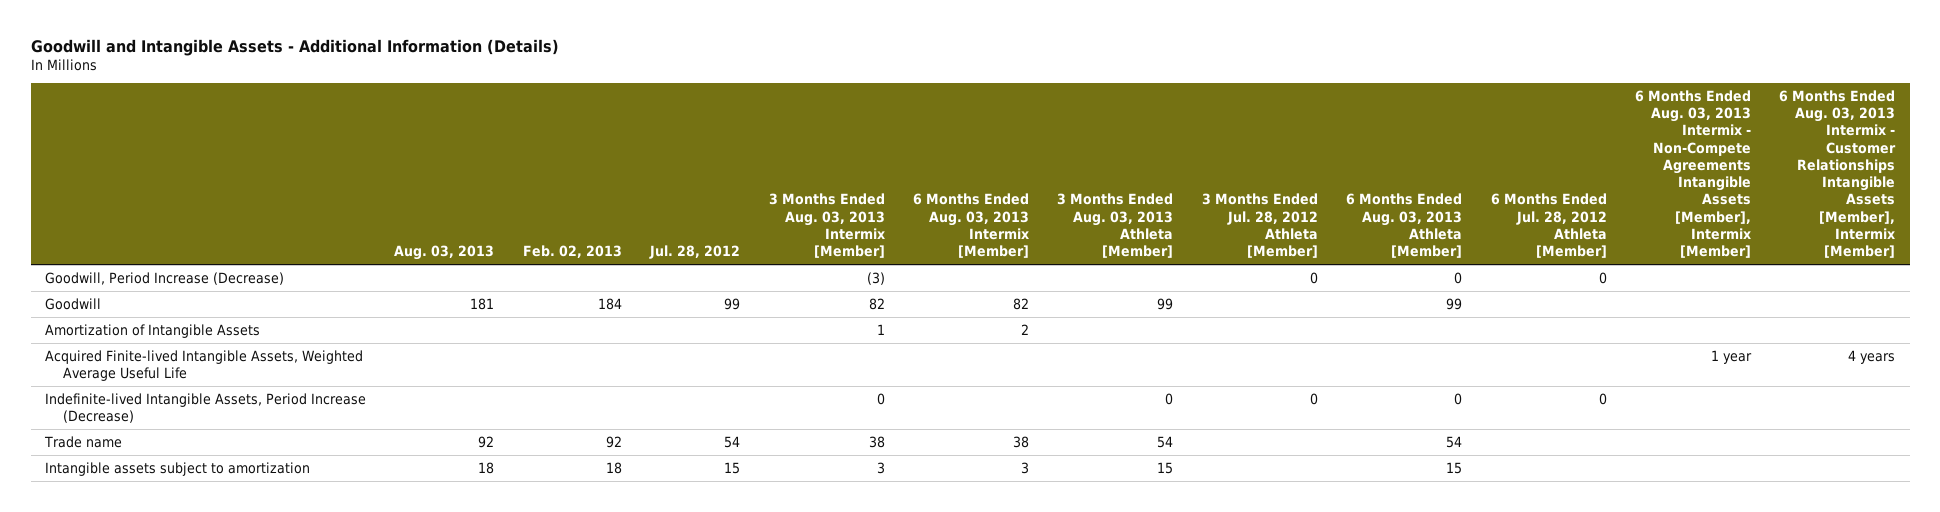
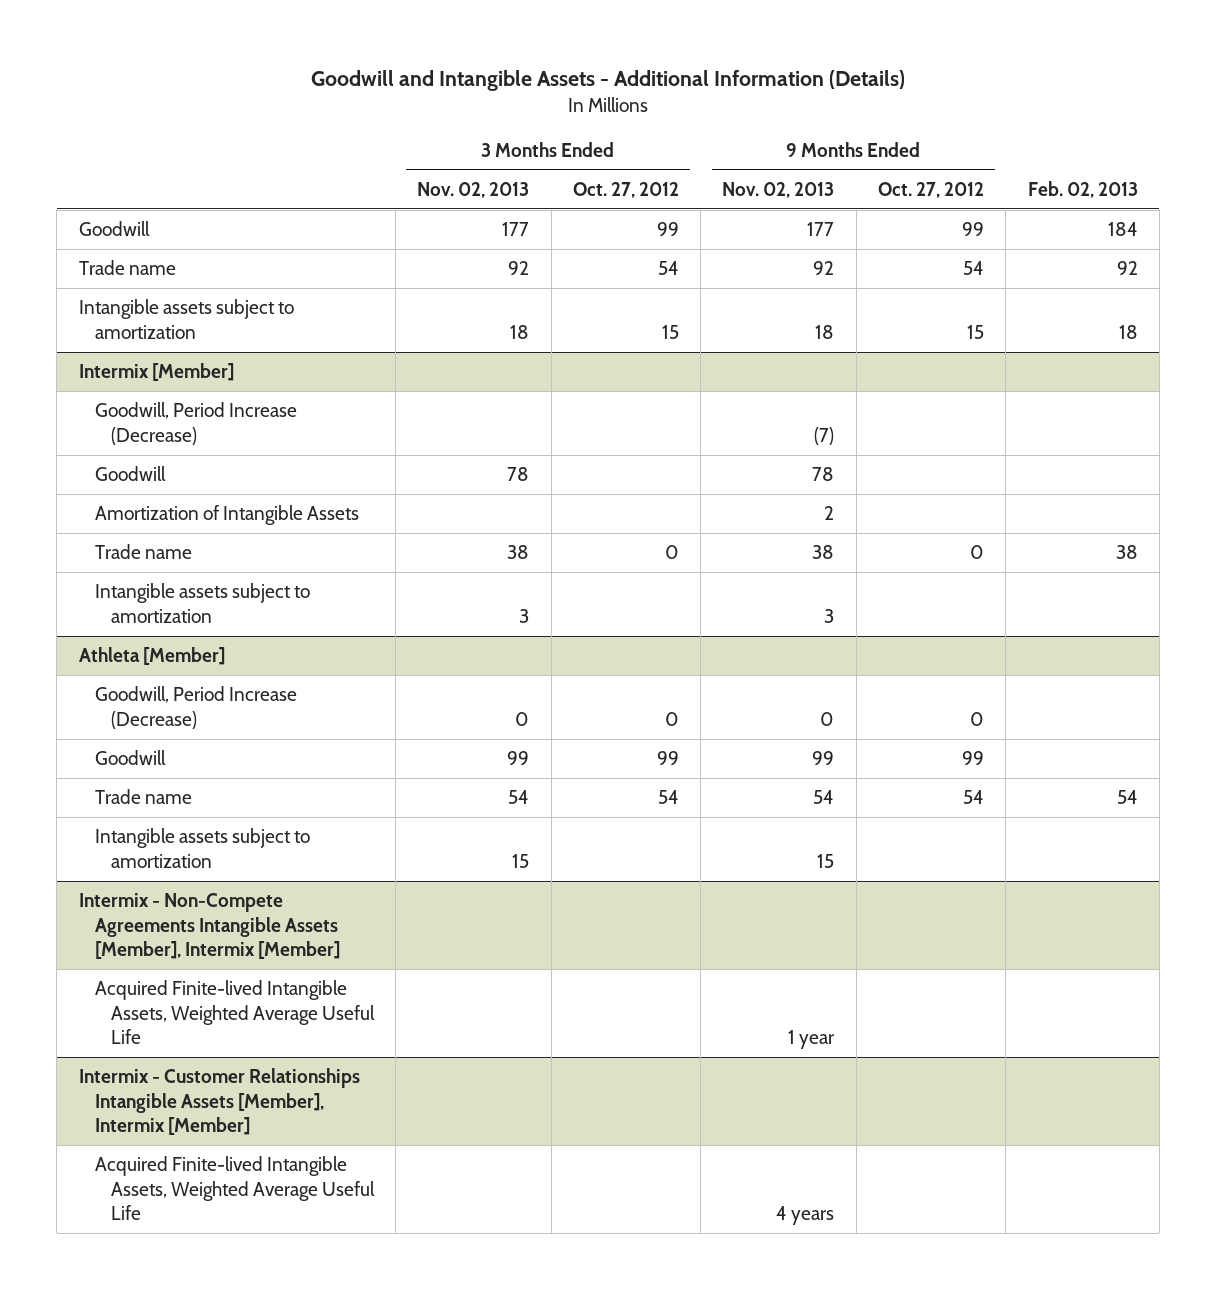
- | Aug. 03, 2013 | Feb. 02, 2013 | Jul. 28, 2012 | 3 Months Ended Aug. 03, 2013 Intermix [Member] | 6 Months Ended Aug. 03, 2013 Intermix [Member] | 3 Months Ended Aug. 03, 2013 Athleta [Member] | 3 Months Ended Jul. 28, 2012 Athleta [Member] | 6 Months Ended Aug. 03, 2013 Athleta [Member] | 6 Months Ended Jul. 28, 2012 Athleta [Member] | 6 Months Ended Aug. 03, 2013 Intermix - Non-Compete Agreements Intangible Assets [Member], Intermix [Member] | 6 Months Ended Aug. 03, 2013 Intermix - Customer Relationships Intangible Assets [Member], Intermix [Member]
+ | 3 Months Ended Nov. 02, 2013 | 3 Months Ended Oct. 27, 2012 | 9 Months Ended Nov. 02, 2013 | 9 Months Ended Oct. 27, 2012 | Feb. 02, 2013
- Goodwill, Period Increase (Decrease) | | | | (3) | | | 0 | 0 | 0 | |
- Amortization of Intangible Assets | | | | 1 | 2 | | | | | |
- Acquired Finite-lived Intangible Assets, Weighted Average Useful Life | | | | | | | | | | 1 year | 4 years
- Indefinite-lived Intangible Assets, Period Increase (Decrease) | | | | 0 | | 0 | 0 | 0 | 0 | |
+ Intermix [Member]
+ Goodwill, Period Increase (Decrease) | | | (7) | |
+ Goodwill | 78 | | 78 | |
+ Amortization of Intangible Assets | | | 2 | |
+ Trade name | 38 | 0 | 38 | 0 | 38
+ Intangible assets subject to amortization | 3 | | 3 | |
+ Athleta [Member]
+ Goodwill, Period Increase (Decrease) | 0 | 0 | 0 | 0 |
+ Goodwill | 99 | 99 | 99 | 99 |
+ Trade name | 54 | 54 | 54 | 54 | 54
+ Intangible assets subject to amortization | 15 | | 15 | |
+ Intermix - Non-Compete Agreements Intangible Assets [Member], Intermix [Member]
+ Acquired Finite-lived Intangible Assets, Weighted Average Useful Life | | | 1 year | |
+ Intermix - Customer Relationships Intangible Assets [Member], Intermix [Member]
+ Acquired Finite-lived Intangible Assets, Weighted Average Useful Life | | | 4 years | |

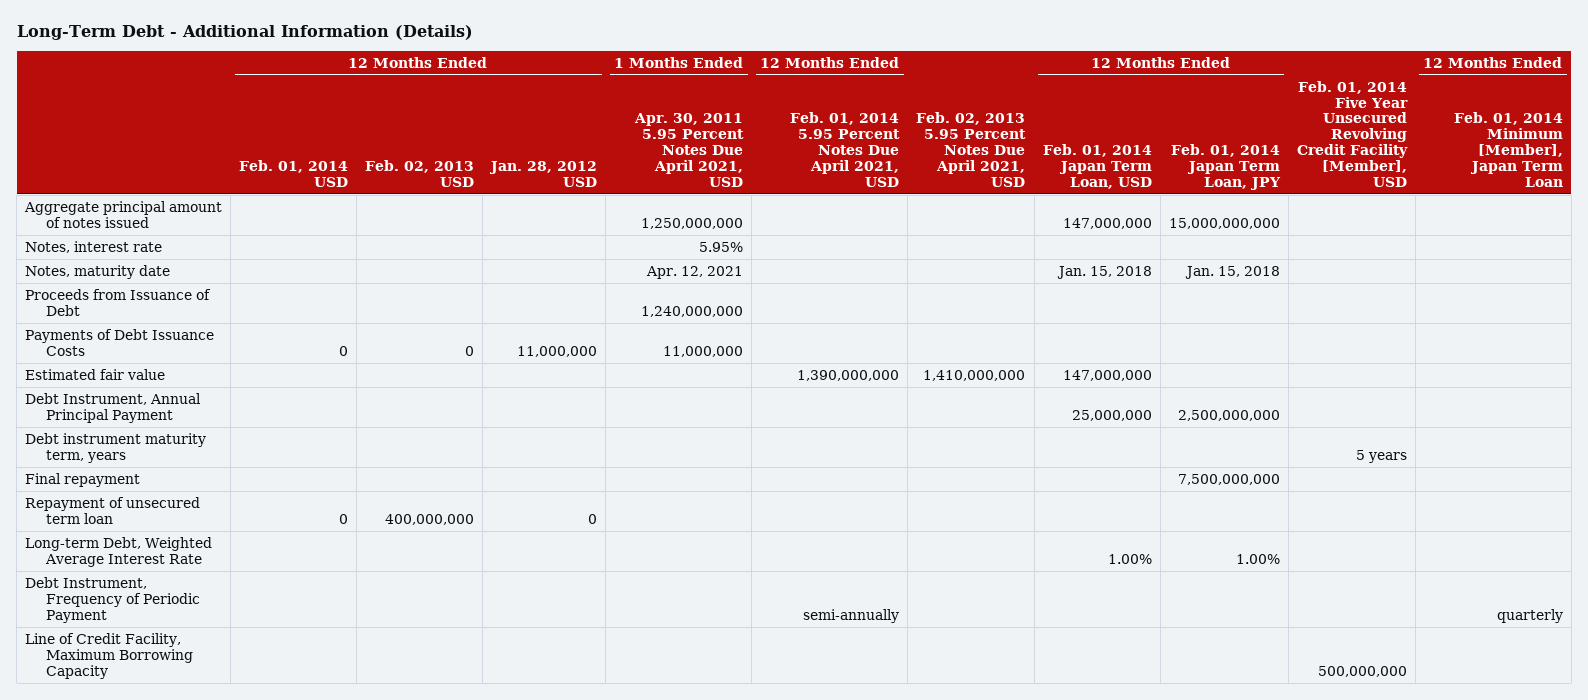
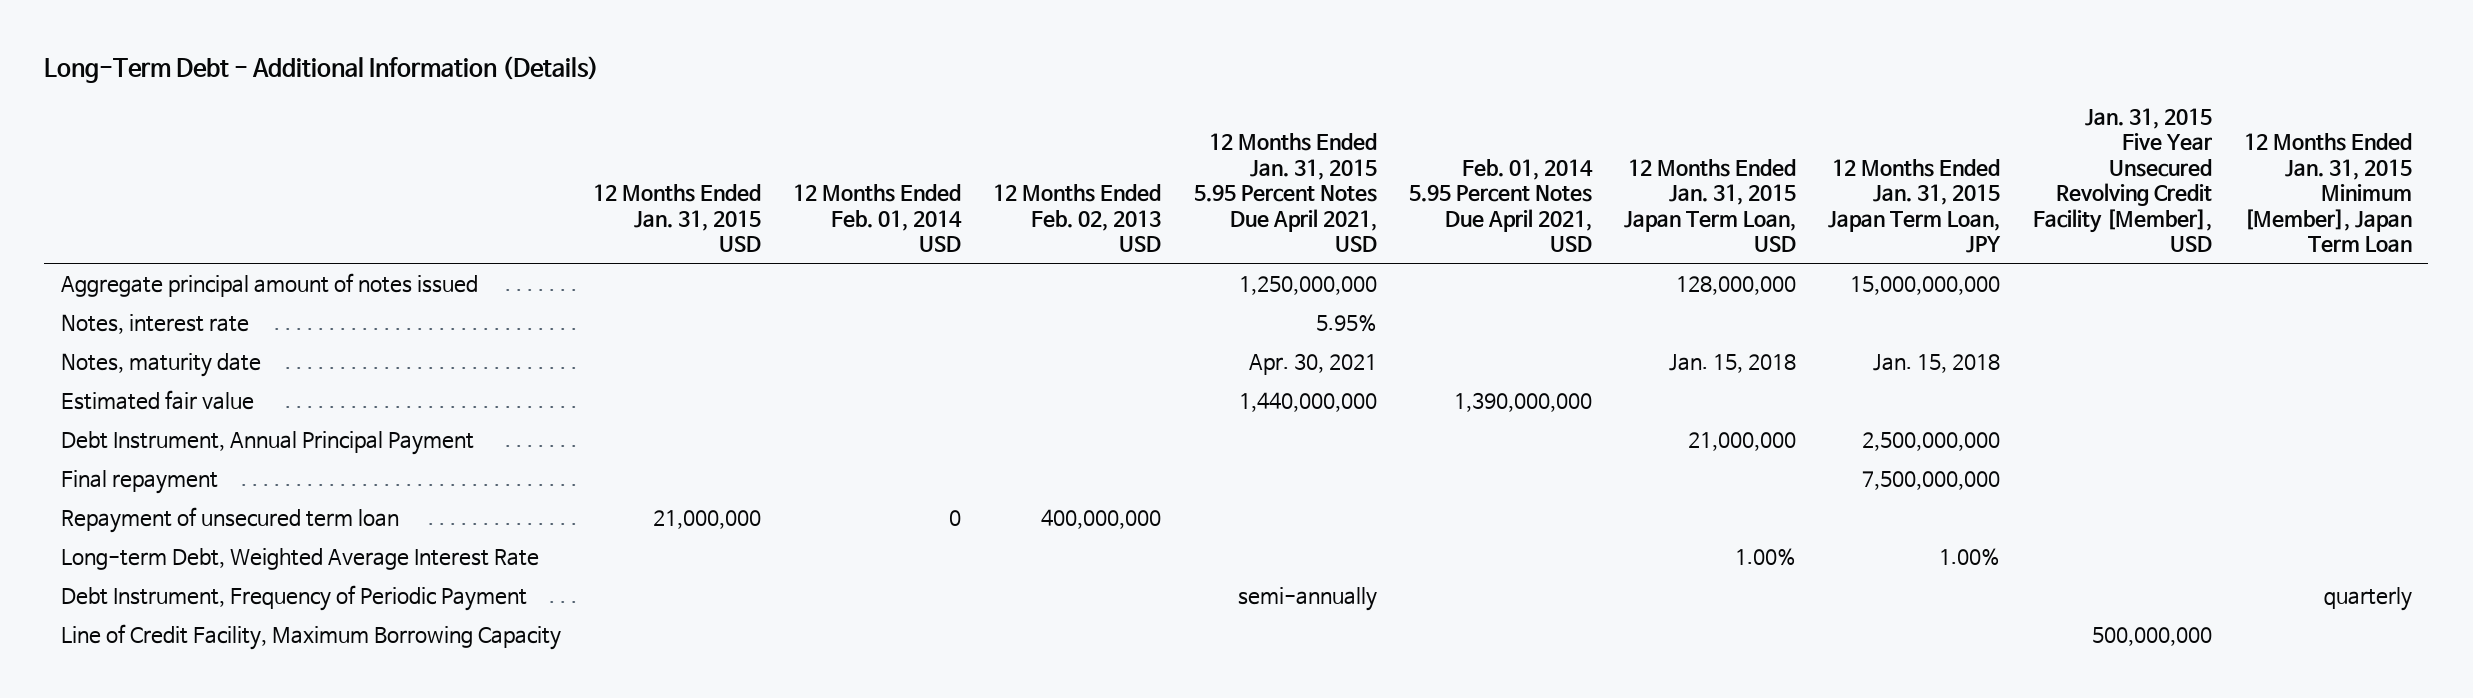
- | 12 Months Ended Feb. 01, 2014 USD | 12 Months Ended Feb. 02, 2013 USD | 12 Months Ended Jan. 28, 2012 USD | 1 Months Ended Apr. 30, 2011 5.95 Percent Notes Due April 2021, USD | 12 Months Ended Feb. 01, 2014 5.95 Percent Notes Due April 2021, USD | Feb. 02, 2013 5.95 Percent Notes Due April 2021, USD | 12 Months Ended Feb. 01, 2014 Japan Term Loan, USD | 12 Months Ended Feb. 01, 2014 Japan Term Loan, JPY | Feb. 01, 2014 Five Year Unsecured Revolving Credit Facility [Member], USD | 12 Months Ended Feb. 01, 2014 Minimum [Member], Japan Term Loan
+ | 12 Months Ended Jan. 31, 2015 USD | 12 Months Ended Feb. 01, 2014 USD | 12 Months Ended Feb. 02, 2013 USD | 12 Months Ended Jan. 31, 2015 5.95 Percent Notes Due April 2021, USD | Feb. 01, 2014 5.95 Percent Notes Due April 2021, USD | 12 Months Ended Jan. 31, 2015 Japan Term Loan, USD | 12 Months Ended Jan. 31, 2015 Japan Term Loan, JPY | Jan. 31, 2015 Five Year Unsecured Revolving Credit Facility [Member], USD | 12 Months Ended Jan. 31, 2015 Minimum [Member], Japan Term Loan
- Proceeds from Issuance of Debt | | | | 1,240,000,000 | | | | | |
- Payments of Debt Issuance Costs | 0 | 0 | 11,000,000 | 11,000,000 | | | | | |
- Debt instrument maturity term, years | | | | | | | | | 5 years |

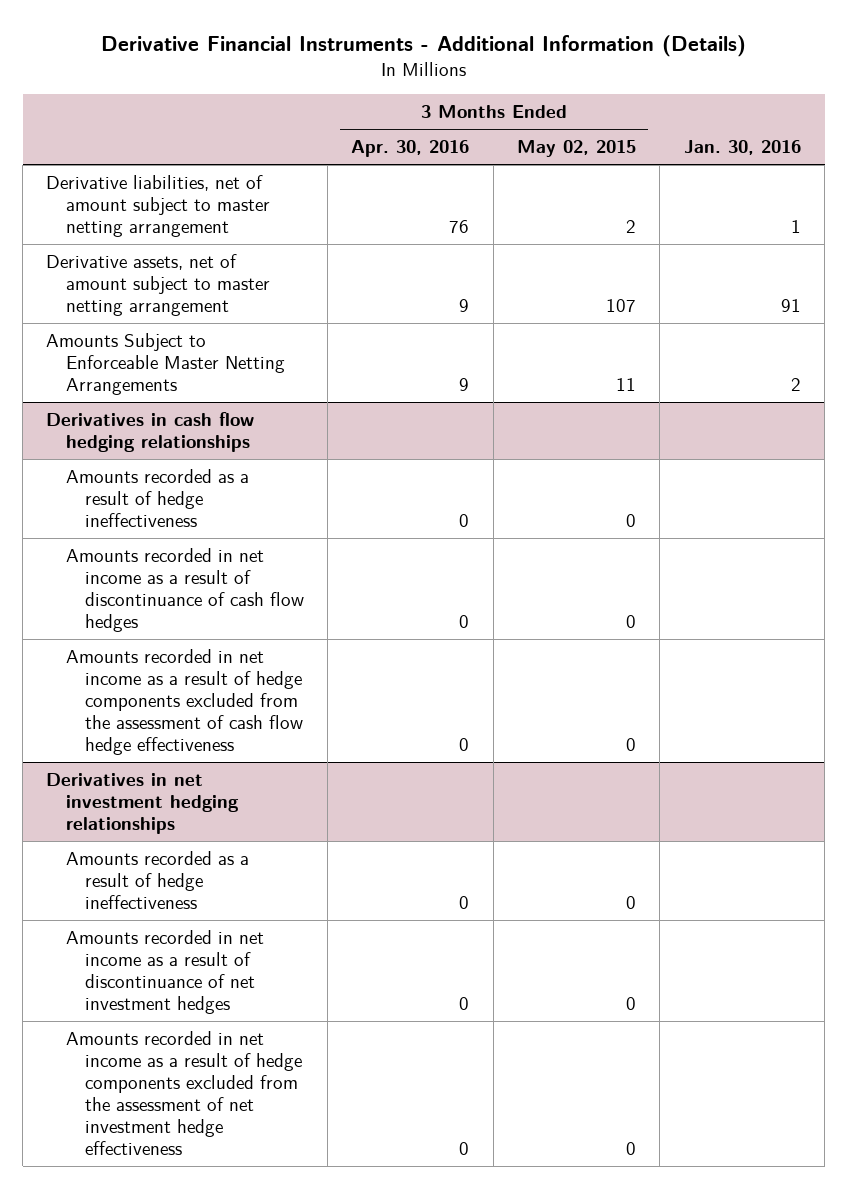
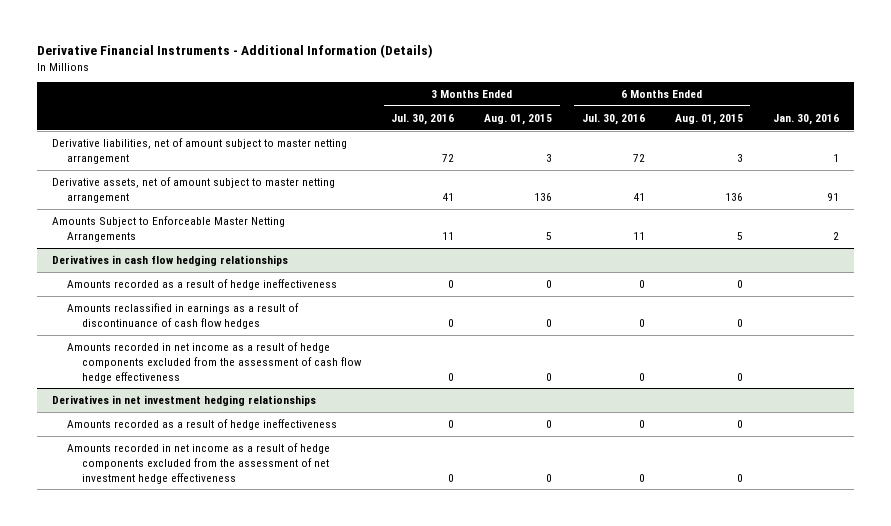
- | 3 Months Ended Apr. 30, 2016 | 3 Months Ended May 02, 2015 | Jan. 30, 2016
+ | 3 Months Ended Jul. 30, 2016 | 3 Months Ended Aug. 01, 2015 | 6 Months Ended Jul. 30, 2016 | 6 Months Ended Aug. 01, 2015 | Jan. 30, 2016
@ Derivatives in cash flow hedging relationships
- Amounts recorded in net income as a result of discontinuance of cash flow hedges | 0 | 0 |
+ Amounts reclassified in earnings as a result of discontinuance of cash flow hedges | 0 | 0 | 0 | 0 |
@ Derivatives in net investment hedging relationships
- Amounts recorded in net income as a result of discontinuance of net investment hedges | 0 | 0 |

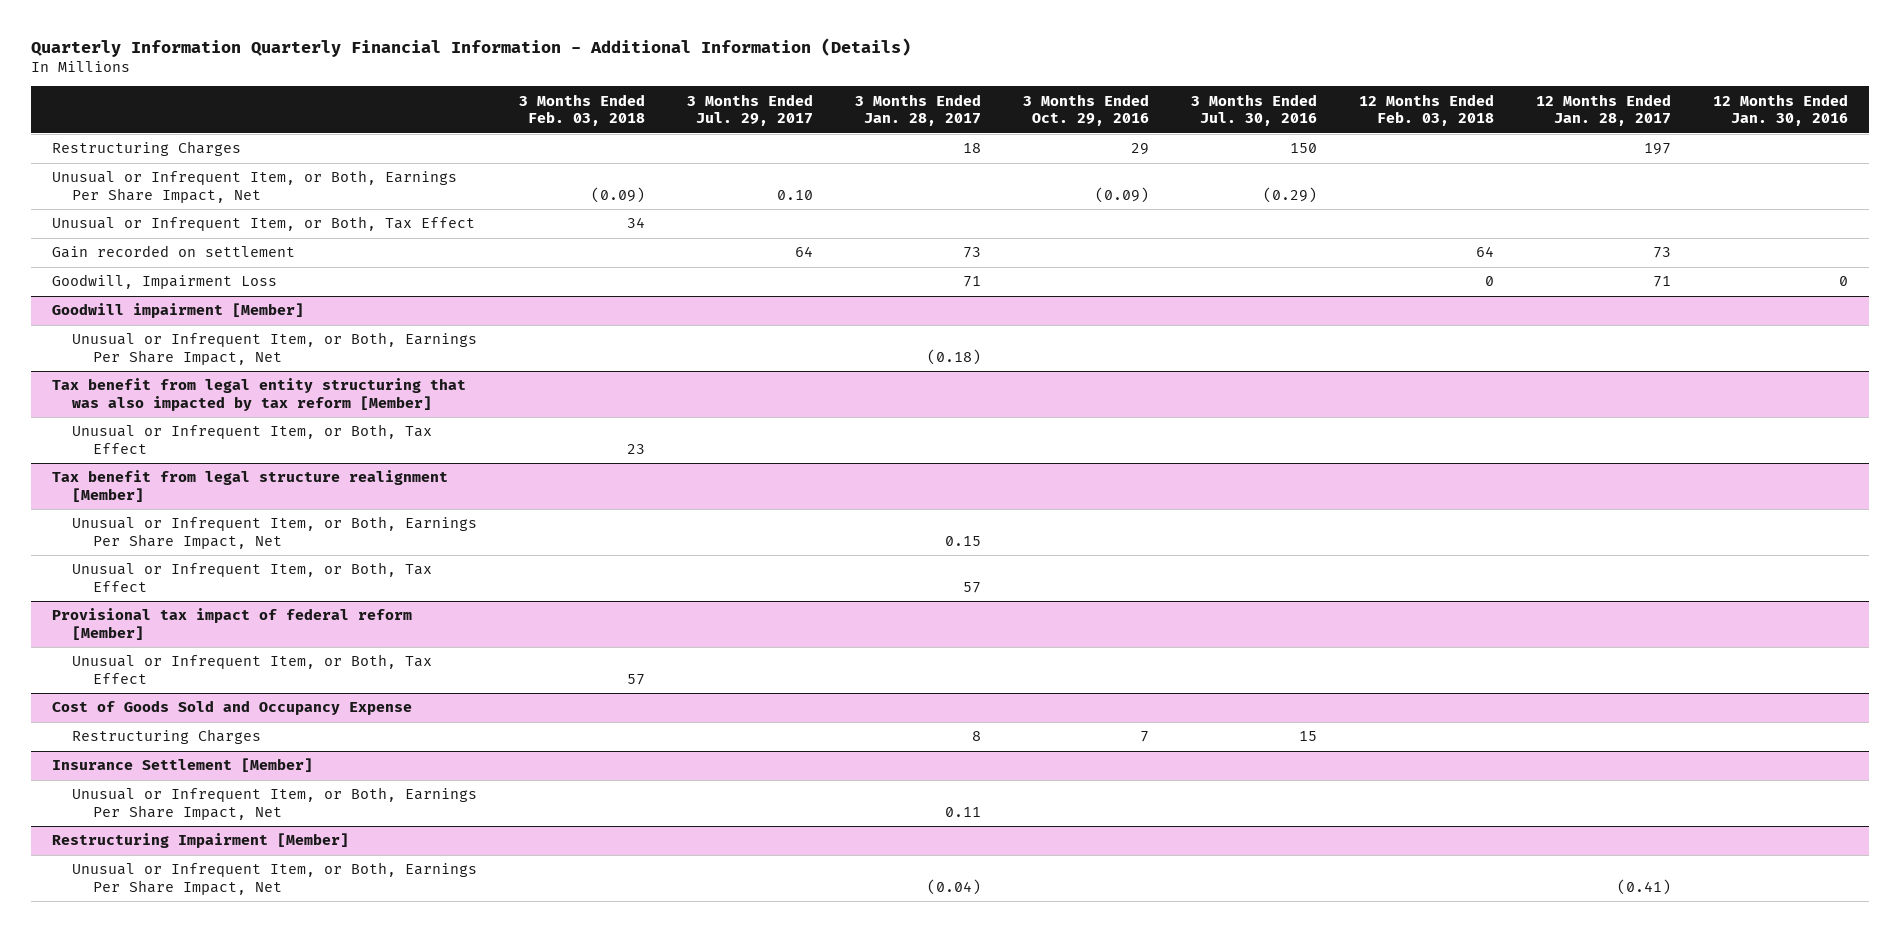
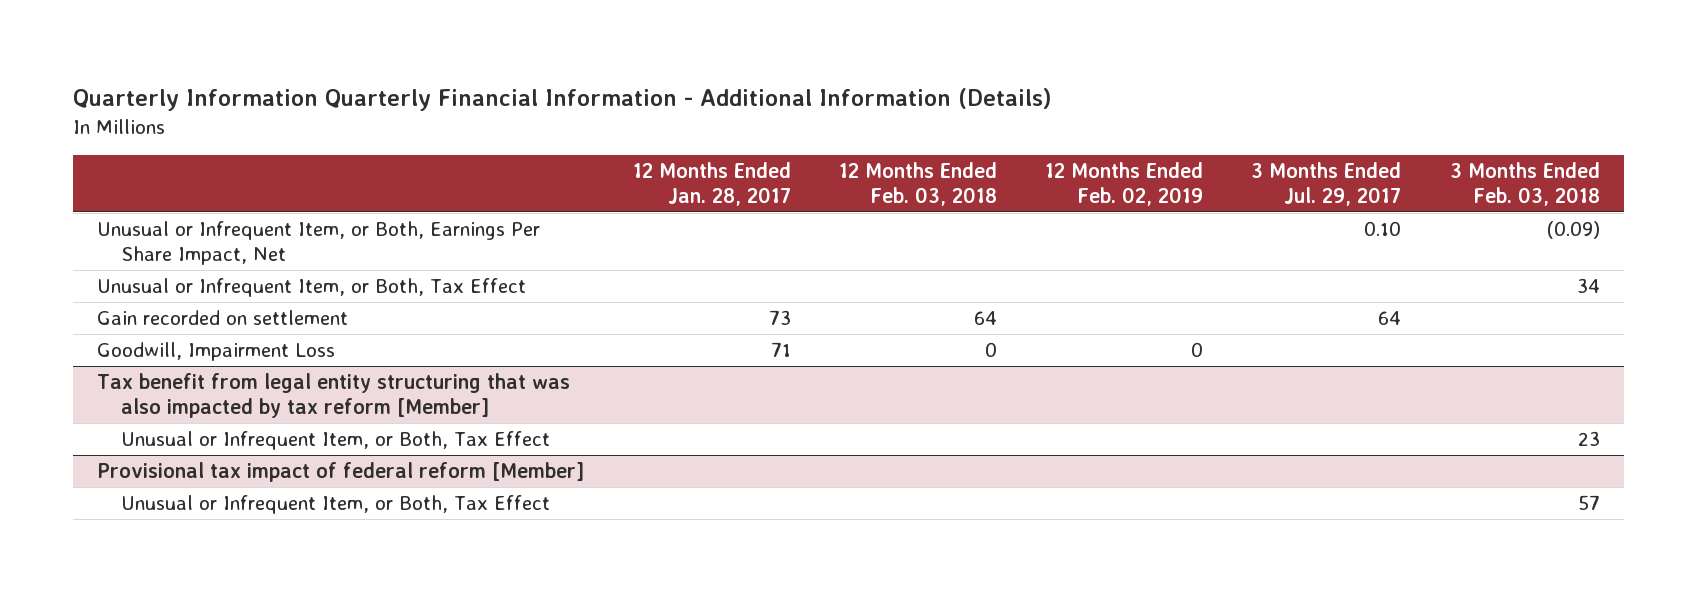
- | 3 Months Ended Feb. 03, 2018 | 3 Months Ended Jul. 29, 2017 | 3 Months Ended Jan. 28, 2017 | 3 Months Ended Oct. 29, 2016 | 3 Months Ended Jul. 30, 2016 | 12 Months Ended Feb. 03, 2018 | 12 Months Ended Jan. 28, 2017 | 12 Months Ended Jan. 30, 2016
+ | 12 Months Ended Jan. 28, 2017 | 12 Months Ended Feb. 03, 2018 | 12 Months Ended Feb. 02, 2019 | 3 Months Ended Jul. 29, 2017 | 3 Months Ended Feb. 03, 2018
- Restructuring Charges | | | 18 | 29 | 150 | | 197 |
- Goodwill impairment [Member]
- Unusual or Infrequent Item, or Both, Earnings Per Share Impact, Net | | | (0.18) | | | | |
- Tax benefit from legal structure realignment [Member]
- Unusual or Infrequent Item, or Both, Earnings Per Share Impact, Net | | | 0.15 | | | | |
- Unusual or Infrequent Item, or Both, Tax Effect | | | 57 | | | | |
- Cost of Goods Sold and Occupancy Expense
- Restructuring Charges | | | 8 | 7 | 15 | | |
- Insurance Settlement [Member]
- Unusual or Infrequent Item, or Both, Earnings Per Share Impact, Net | | | 0.11 | | | | |
- Restructuring Impairment [Member]
- Unusual or Infrequent Item, or Both, Earnings Per Share Impact, Net | | | (0.04) | | | | (0.41) |

